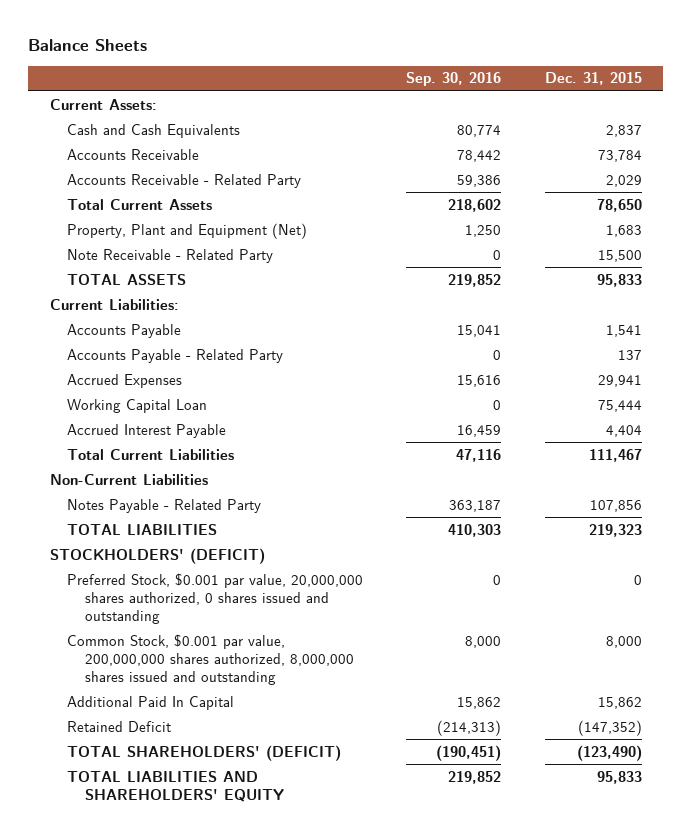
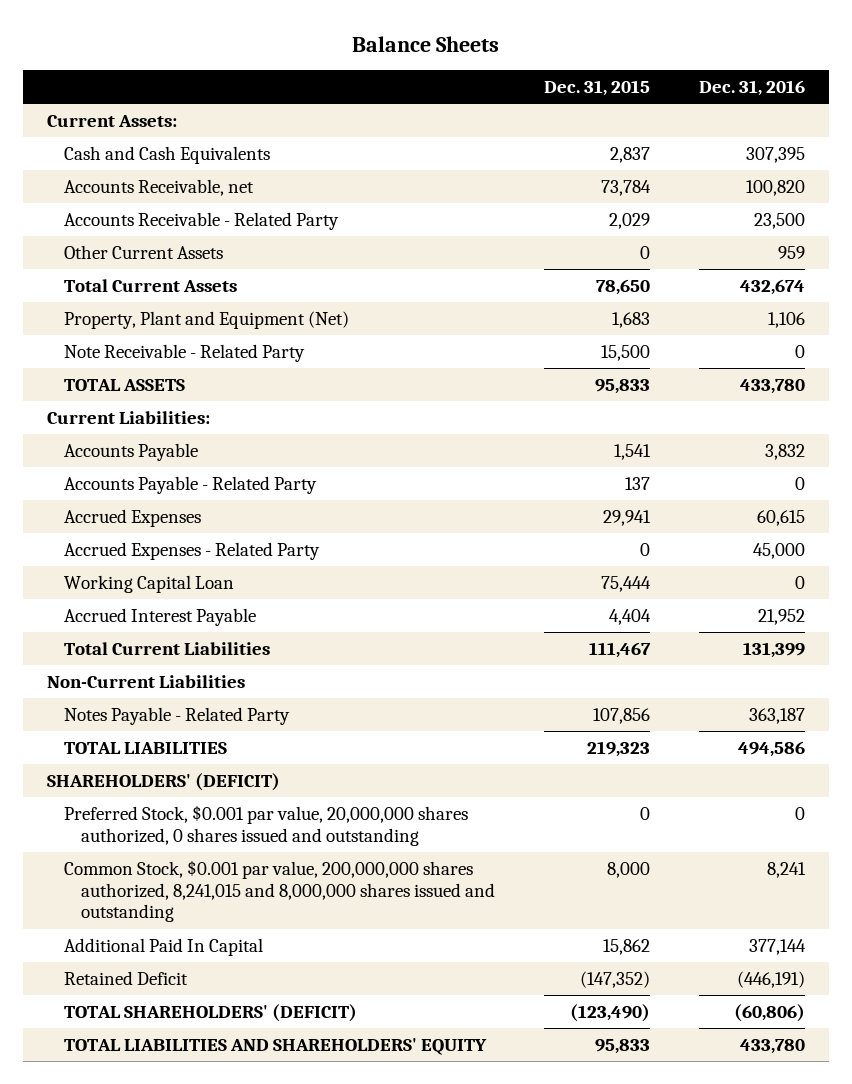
- | Sep. 30, 2016 | Dec. 31, 2015
+ | Dec. 31, 2015 | Dec. 31, 2016
- Accounts Receivable | 78,442 | 73,784
+ Accounts Receivable, net | 73,784 | 100,820
+ Other Current Assets | 0 | 959
+ Accrued Expenses - Related Party | 0 | 45,000
- STOCKHOLDERS' (DEFICIT)
+ SHAREHOLDERS' (DEFICIT)
- Common Stock, $0.001 par value, 200,000,000 shares authorized, 8,000,000 shares issued and outstanding | 8,000 | 8,000
+ Common Stock, $0.001 par value, 200,000,000 shares authorized, 8,241,015 and 8,000,000 shares issued and outstanding | 8,000 | 8,241

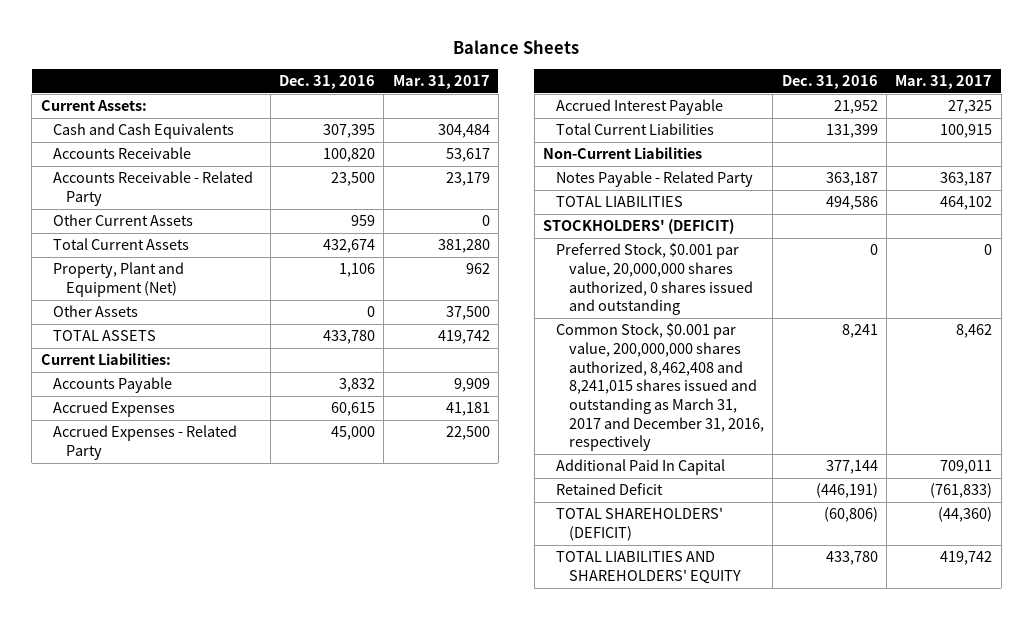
- | Dec. 31, 2015 | Dec. 31, 2016
+ | Dec. 31, 2016 | Mar. 31, 2017
- Accounts Receivable, net | 73,784 | 100,820
+ Accounts Receivable | 100,820 | 53,617
- Note Receivable - Related Party | 15,500 | 0
+ Other Assets | 0 | 37,500
- Accounts Payable - Related Party | 137 | 0
- Working Capital Loan | 75,444 | 0
- SHAREHOLDERS' (DEFICIT)
+ STOCKHOLDERS' (DEFICIT)
- Common Stock, $0.001 par value, 200,000,000 shares authorized, 8,241,015 and 8,000,000 shares issued and outstanding | 8,000 | 8,241
+ Common Stock, $0.001 par value, 200,000,000 shares authorized, 8,462,408 and 8,241,015 shares issued and outstanding as March 31, 2017 and December 31, 2016, respectively | 8,241 | 8,462

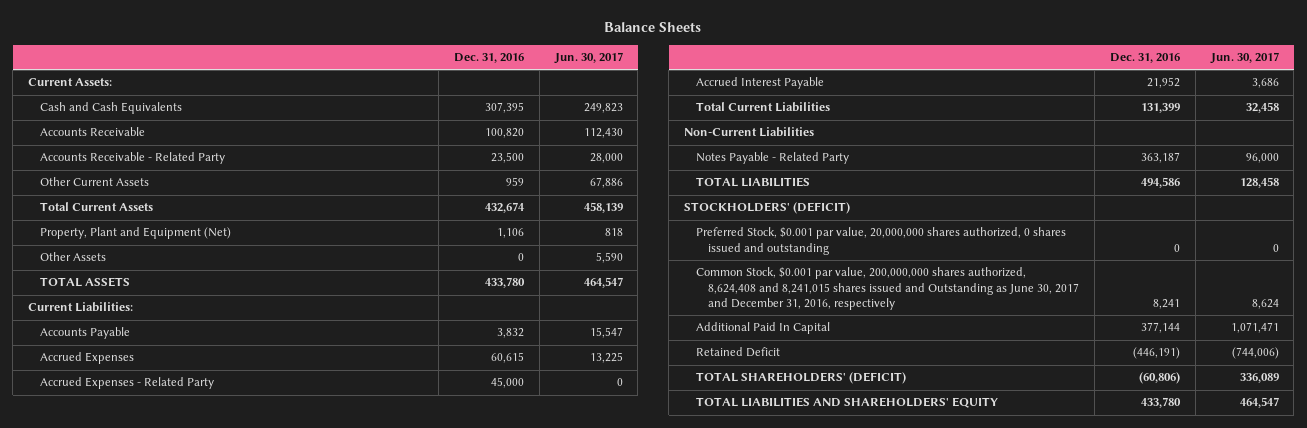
- | Dec. 31, 2016 | Mar. 31, 2017
+ | Dec. 31, 2016 | Jun. 30, 2017
- Common Stock, $0.001 par value, 200,000,000 shares authorized, 8,462,408 and 8,241,015 shares issued and outstanding as March 31, 2017 and December 31, 2016, respectively | 8,241 | 8,462
+ Common Stock, $0.001 par value, 200,000,000 shares authorized, 8,624,408 and 8,241,015 shares issued and Outstanding as June 30, 2017 and December 31, 2016, respectively | 8,241 | 8,624

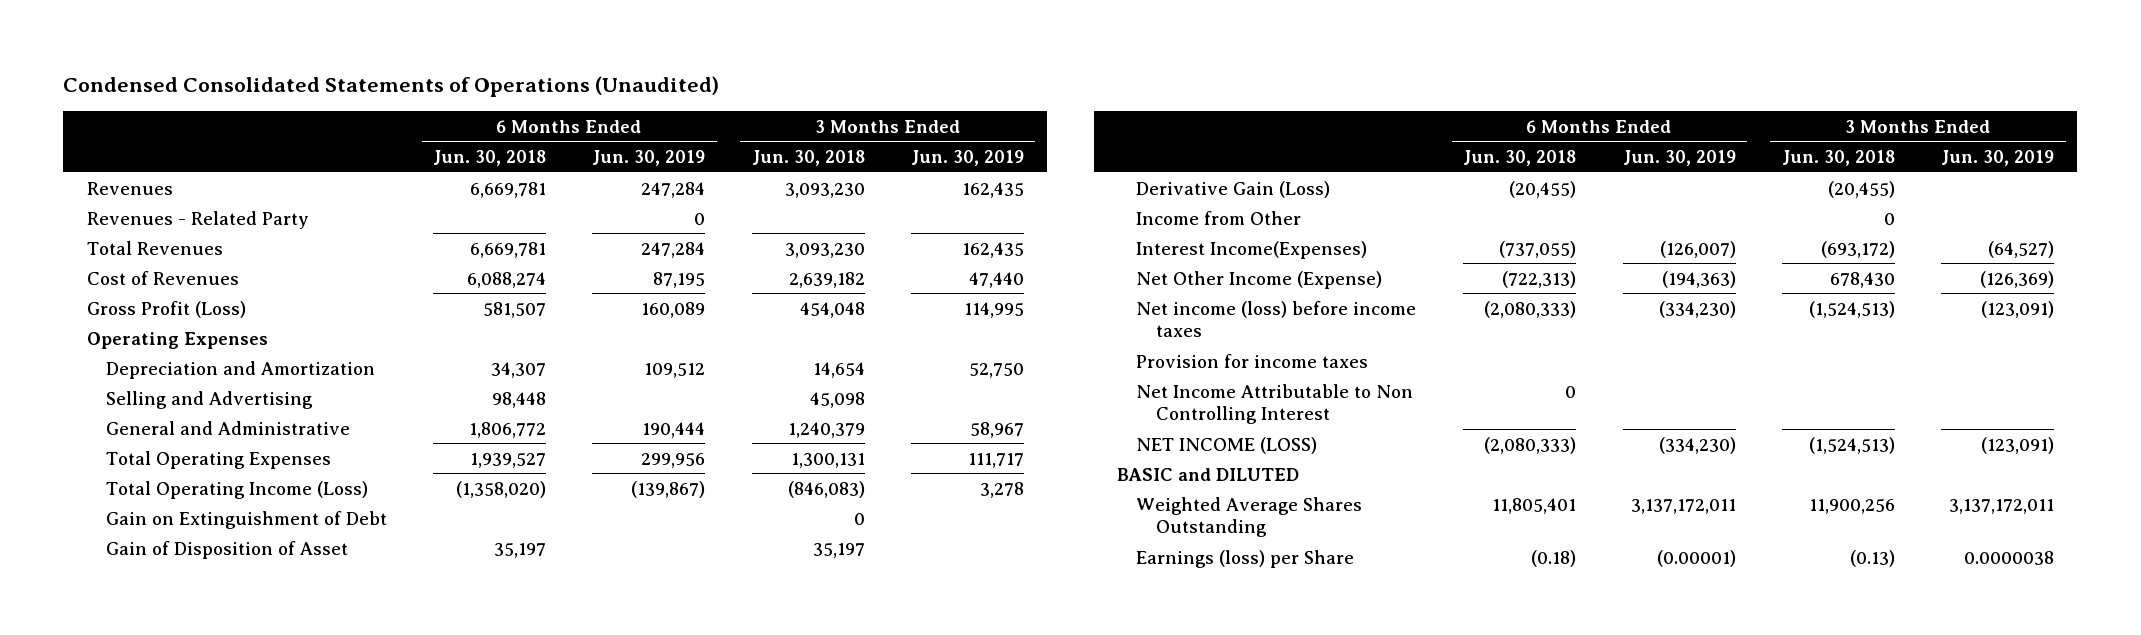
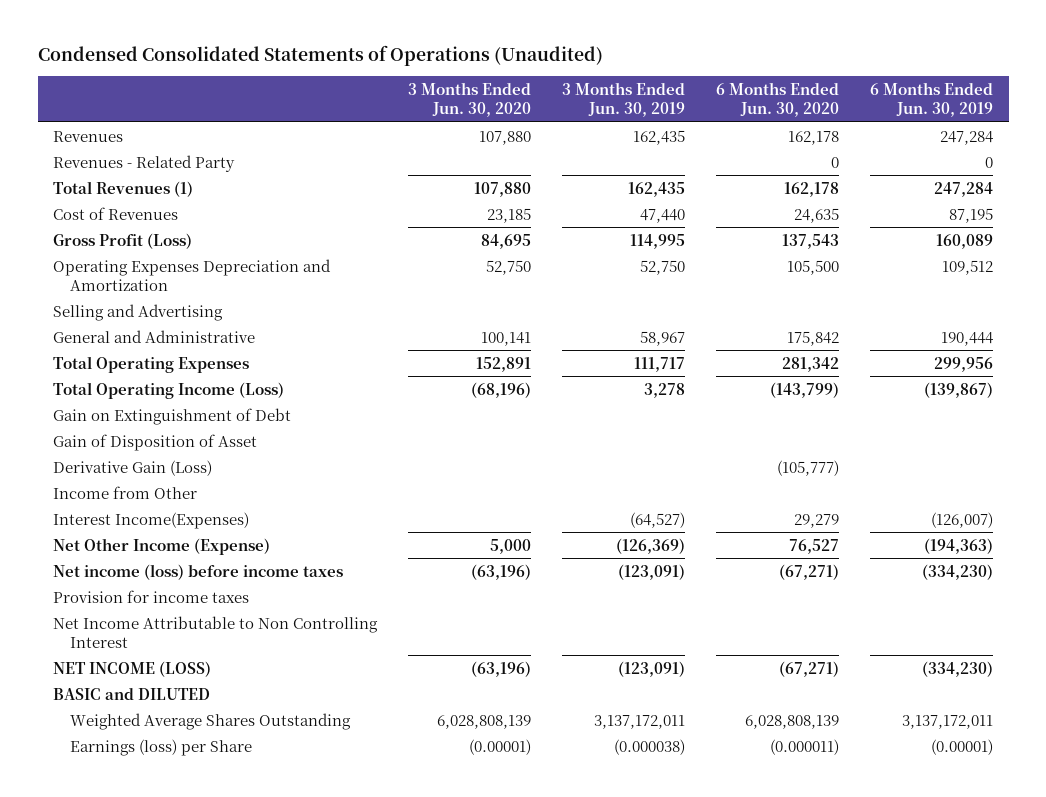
- | 6 Months Ended Jun. 30, 2018 | 6 Months Ended Jun. 30, 2019 | 3 Months Ended Jun. 30, 2018 | 3 Months Ended Jun. 30, 2019
+ | 3 Months Ended Jun. 30, 2020 | 3 Months Ended Jun. 30, 2019 | 6 Months Ended Jun. 30, 2020 | 6 Months Ended Jun. 30, 2019
- Total Revenues | 6,669,781 | 247,284 | 3,093,230 | 162,435
+ Total Revenues (1) | 107,880 | 162,435 | 162,178 | 247,284
- Operating Expenses
- Depreciation and Amortization | 34,307 | 109,512 | 14,654 | 52,750
+ Operating Expenses Depreciation and Amortization | 52,750 | 52,750 | 105,500 | 109,512
- Earnings (loss) per Share | (0.18) | (0.00001) | (0.13) | 0.0000038
+ Earnings (loss) per Share | (0.00001) | (0.000038) | (0.000011) | (0.00001)

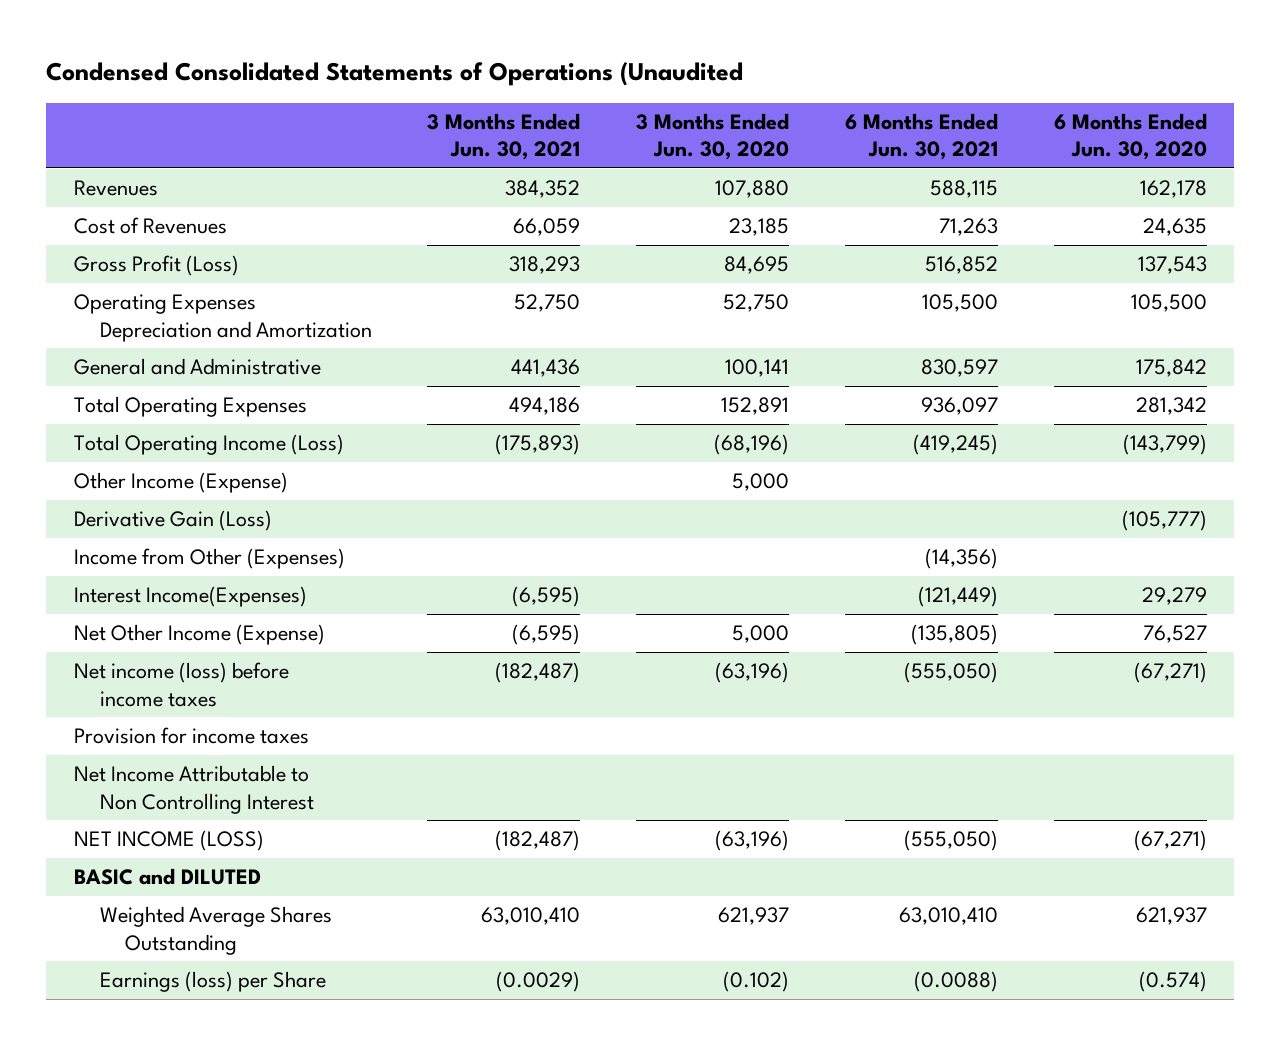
- Condensed Consolidated Statements of Operations (Unaudited)
+ Condensed Consolidated Statements of Operations (Unaudited
- | 3 Months Ended Jun. 30, 2020 | 3 Months Ended Jun. 30, 2019 | 6 Months Ended Jun. 30, 2020 | 6 Months Ended Jun. 30, 2019
+ | 3 Months Ended Jun. 30, 2021 | 3 Months Ended Jun. 30, 2020 | 6 Months Ended Jun. 30, 2021 | 6 Months Ended Jun. 30, 2020
- Revenues - Related Party | | | 0 | 0
- Total Revenues (1) | 107,880 | 162,435 | 162,178 | 247,284
- Selling and Advertising
- Gain on Extinguishment of Debt
- Gain of Disposition of Asset
+ Other Income (Expense) | | 5,000 | |
- Income from Other
+ Income from Other (Expenses) | | | (14,356) |
- Weighted Average Shares Outstanding | 6,028,808,139 | 3,137,172,011 | 6,028,808,139 | 3,137,172,011
- Earnings (loss) per Share | (0.00001) | (0.000038) | (0.000011) | (0.00001)
+ Weighted Average Shares Outstanding | 63,010,410 | 621,937 | 63,010,410 | 621,937
+ Earnings (loss) per Share | (0.0029) | (0.102) | (0.0088) | (0.574)

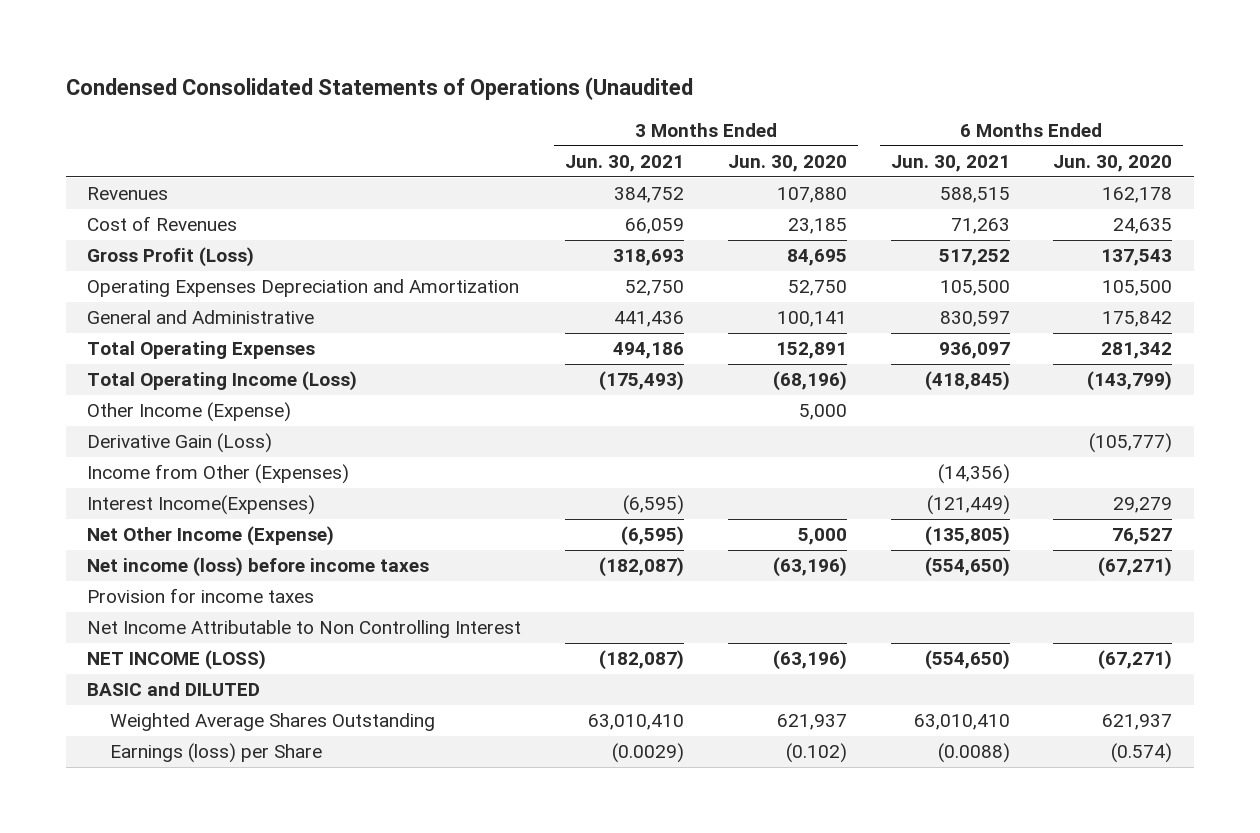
- Revenues | 384,352 | 107,880 | 588,115 | 162,178
+ Revenues | 384,752 | 107,880 | 588,515 | 162,178
- Gross Profit (Loss) | 318,293 | 84,695 | 516,852 | 137,543
+ Gross Profit (Loss) | 318,693 | 84,695 | 517,252 | 137,543
- Total Operating Income (Loss) | (175,893) | (68,196) | (419,245) | (143,799)
+ Total Operating Income (Loss) | (175,493) | (68,196) | (418,845) | (143,799)
- Net income (loss) before income taxes | (182,487) | (63,196) | (555,050) | (67,271)
+ Net income (loss) before income taxes | (182,087) | (63,196) | (554,650) | (67,271)
- NET INCOME (LOSS) | (182,487) | (63,196) | (555,050) | (67,271)
+ NET INCOME (LOSS) | (182,087) | (63,196) | (554,650) | (67,271)

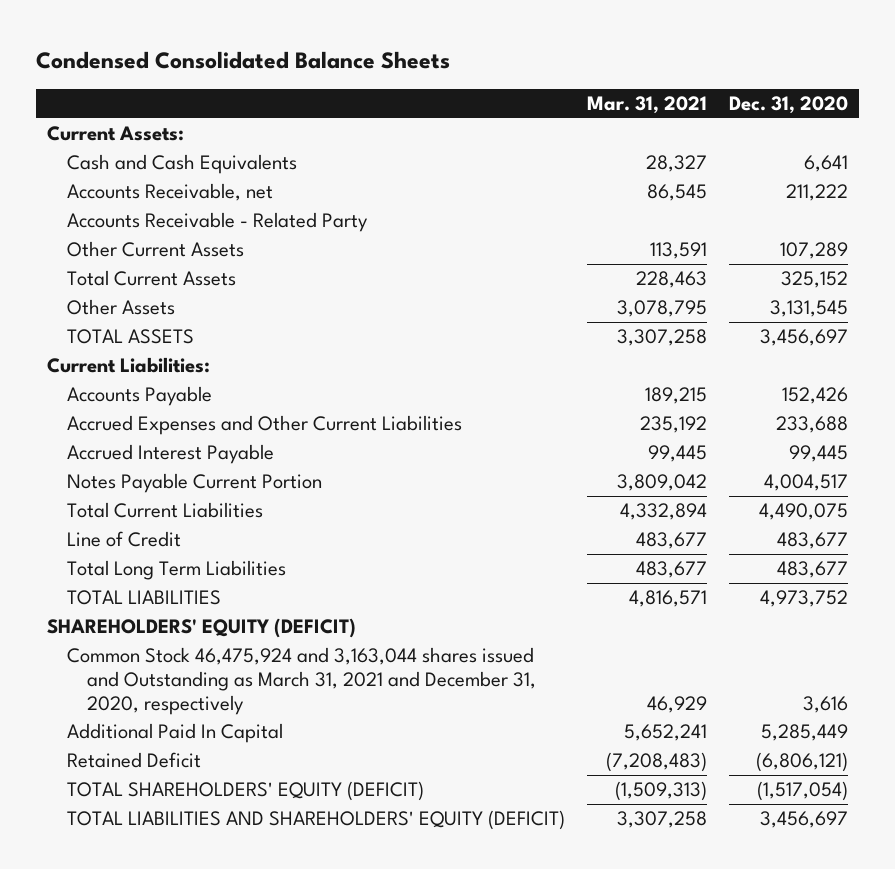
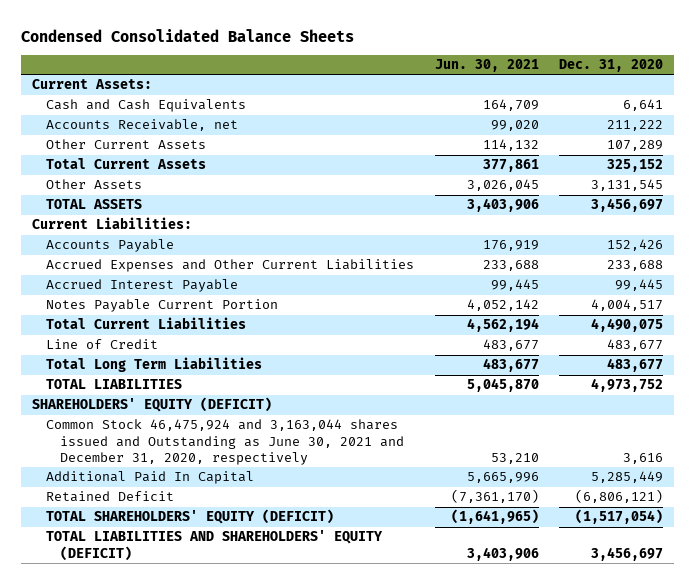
- | Mar. 31, 2021 | Dec. 31, 2020
+ | Jun. 30, 2021 | Dec. 31, 2020
- Accounts Receivable - Related Party
- Common Stock 46,475,924 and 3,163,044 shares issued and Outstanding as March 31, 2021 and December 31, 2020, respectively | 46,929 | 3,616
+ Common Stock 46,475,924 and 3,163,044 shares issued and Outstanding as June 30, 2021 and December 31, 2020, respectively | 53,210 | 3,616

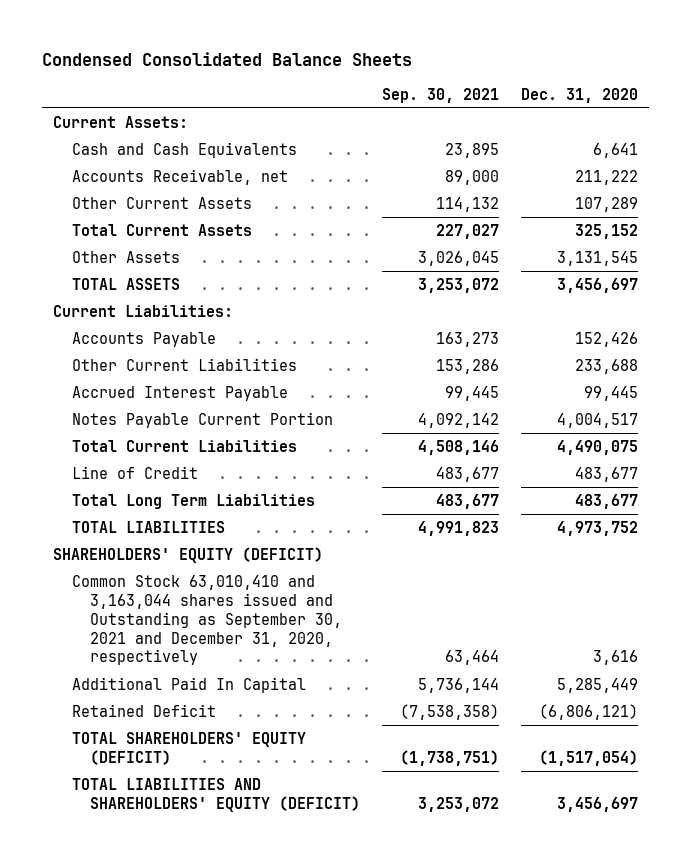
- | Jun. 30, 2021 | Dec. 31, 2020
+ | Sep. 30, 2021 | Dec. 31, 2020
- Accrued Expenses and Other Current Liabilities | 233,688 | 233,688
+ Other Current Liabilities | 153,286 | 233,688
- Common Stock 46,475,924 and 3,163,044 shares issued and Outstanding as June 30, 2021 and December 31, 2020, respectively | 53,210 | 3,616
+ Common Stock 63,010,410 and 3,163,044 shares issued and Outstanding as September 30, 2021 and December 31, 2020, respectively | 63,464 | 3,616

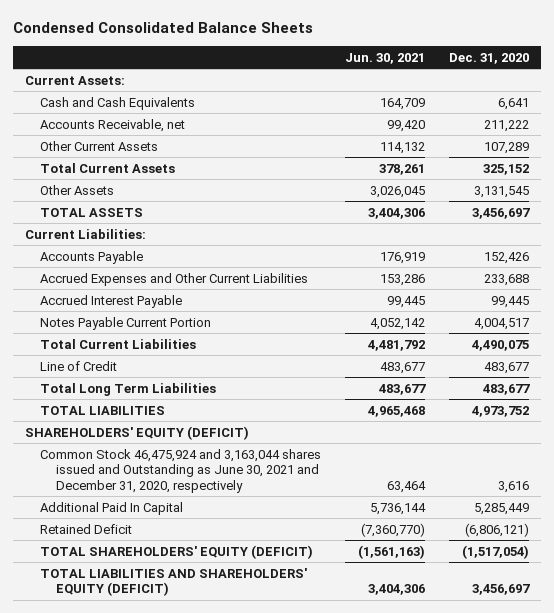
- | Sep. 30, 2021 | Dec. 31, 2020
+ | Jun. 30, 2021 | Dec. 31, 2020
- Other Current Liabilities | 153,286 | 233,688
+ Accrued Expenses and Other Current Liabilities | 153,286 | 233,688
- Common Stock 63,010,410 and 3,163,044 shares issued and Outstanding as September 30, 2021 and December 31, 2020, respectively | 63,464 | 3,616
+ Common Stock 46,475,924 and 3,163,044 shares issued and Outstanding as June 30, 2021 and December 31, 2020, respectively | 63,464 | 3,616

